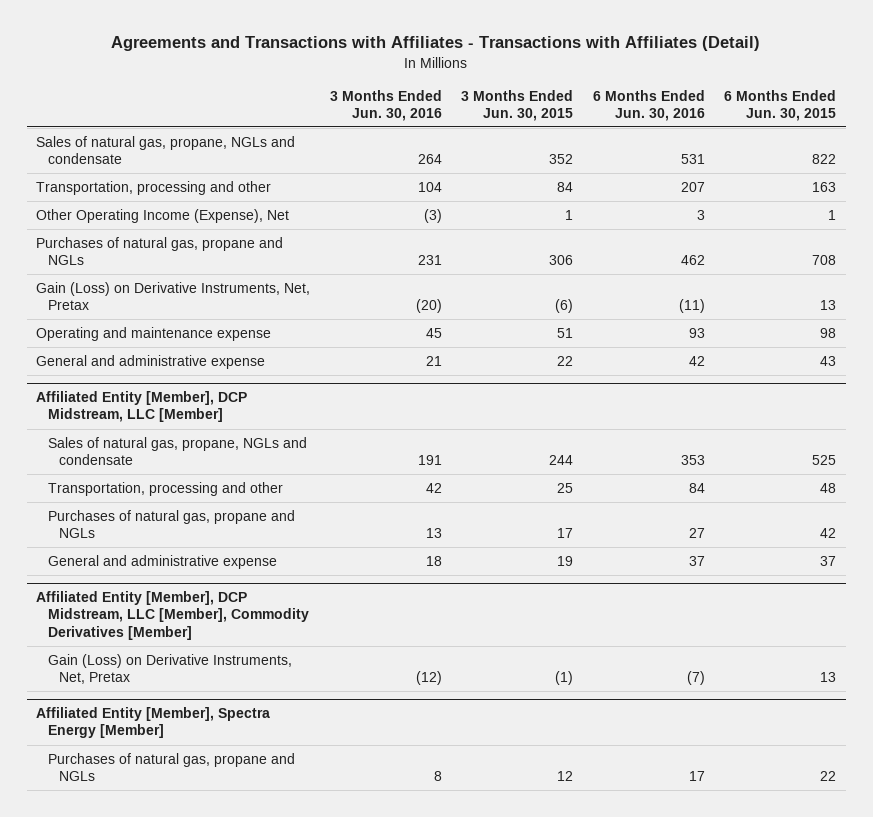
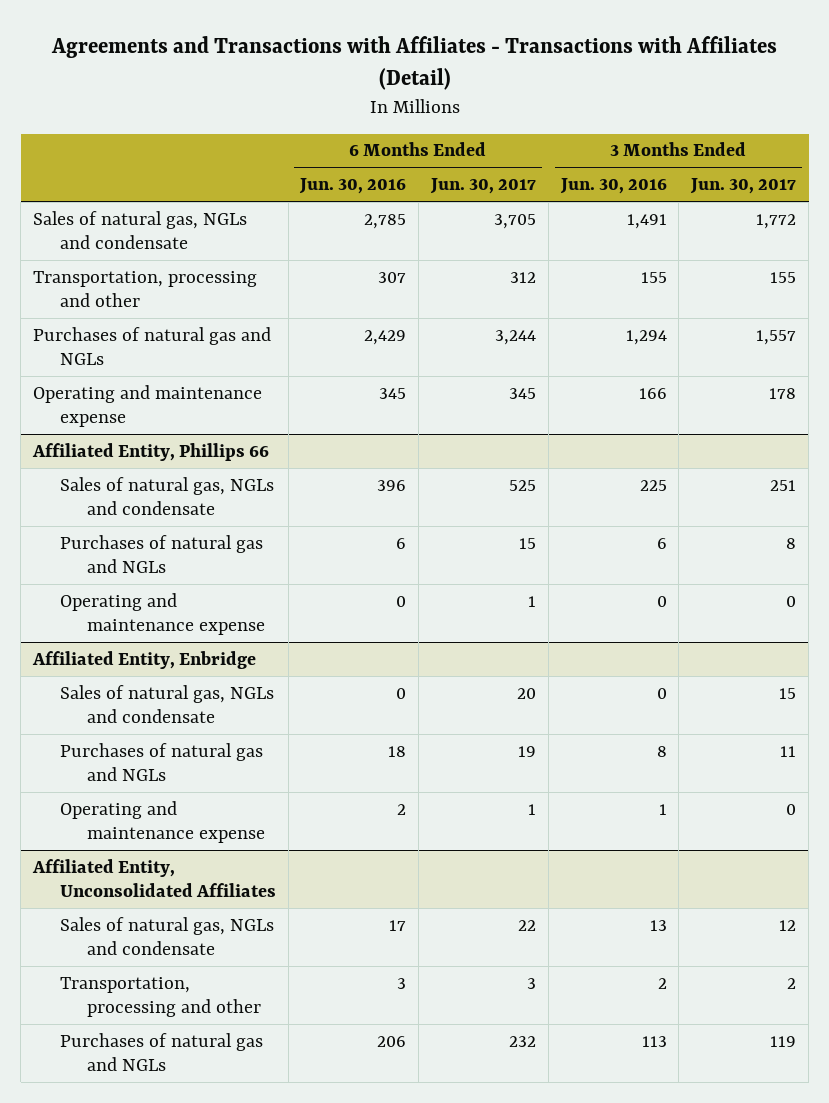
- | 3 Months Ended Jun. 30, 2016 | 3 Months Ended Jun. 30, 2015 | 6 Months Ended Jun. 30, 2016 | 6 Months Ended Jun. 30, 2015
+ | 6 Months Ended Jun. 30, 2016 | 6 Months Ended Jun. 30, 2017 | 3 Months Ended Jun. 30, 2016 | 3 Months Ended Jun. 30, 2017
- Sales of natural gas, propane, NGLs and condensate | 264 | 352 | 531 | 822
- Transportation, processing and other | 104 | 84 | 207 | 163
- Other Operating Income (Expense), Net | (3) | 1 | 3 | 1
- Purchases of natural gas, propane and NGLs | 231 | 306 | 462 | 708
- Gain (Loss) on Derivative Instruments, Net, Pretax | (20) | (6) | (11) | 13
- Operating and maintenance expense | 45 | 51 | 93 | 98
- General and administrative expense | 21 | 22 | 42 | 43
- Affiliated Entity [Member], DCP Midstream, LLC [Member]
- Sales of natural gas, propane, NGLs and condensate | 191 | 244 | 353 | 525
- Transportation, processing and other | 42 | 25 | 84 | 48
- Purchases of natural gas, propane and NGLs | 13 | 17 | 27 | 42
- General and administrative expense | 18 | 19 | 37 | 37
- Affiliated Entity [Member], DCP Midstream, LLC [Member], Commodity Derivatives [Member]
- Gain (Loss) on Derivative Instruments, Net, Pretax | (12) | (1) | (7) | 13
- Affiliated Entity [Member], Spectra Energy [Member]
- Purchases of natural gas, propane and NGLs | 8 | 12 | 17 | 22
+ Sales of natural gas, NGLs and condensate | 2,785 | 3,705 | 1,491 | 1,772
+ Transportation, processing and other | 307 | 312 | 155 | 155
+ Purchases of natural gas and NGLs | 2,429 | 3,244 | 1,294 | 1,557
+ Operating and maintenance expense | 345 | 345 | 166 | 178
+ Affiliated Entity, Phillips 66
+ Sales of natural gas, NGLs and condensate | 396 | 525 | 225 | 251
+ Purchases of natural gas and NGLs | 6 | 15 | 6 | 8
+ Operating and maintenance expense | 0 | 1 | 0 | 0
+ Affiliated Entity, Enbridge
+ Sales of natural gas, NGLs and condensate | 0 | 20 | 0 | 15
+ Purchases of natural gas and NGLs | 18 | 19 | 8 | 11
+ Operating and maintenance expense | 2 | 1 | 1 | 0
+ Affiliated Entity, Unconsolidated Affiliates
+ Sales of natural gas, NGLs and condensate | 17 | 22 | 13 | 12
+ Transportation, processing and other | 3 | 3 | 2 | 2
+ Purchases of natural gas and NGLs | 206 | 232 | 113 | 119

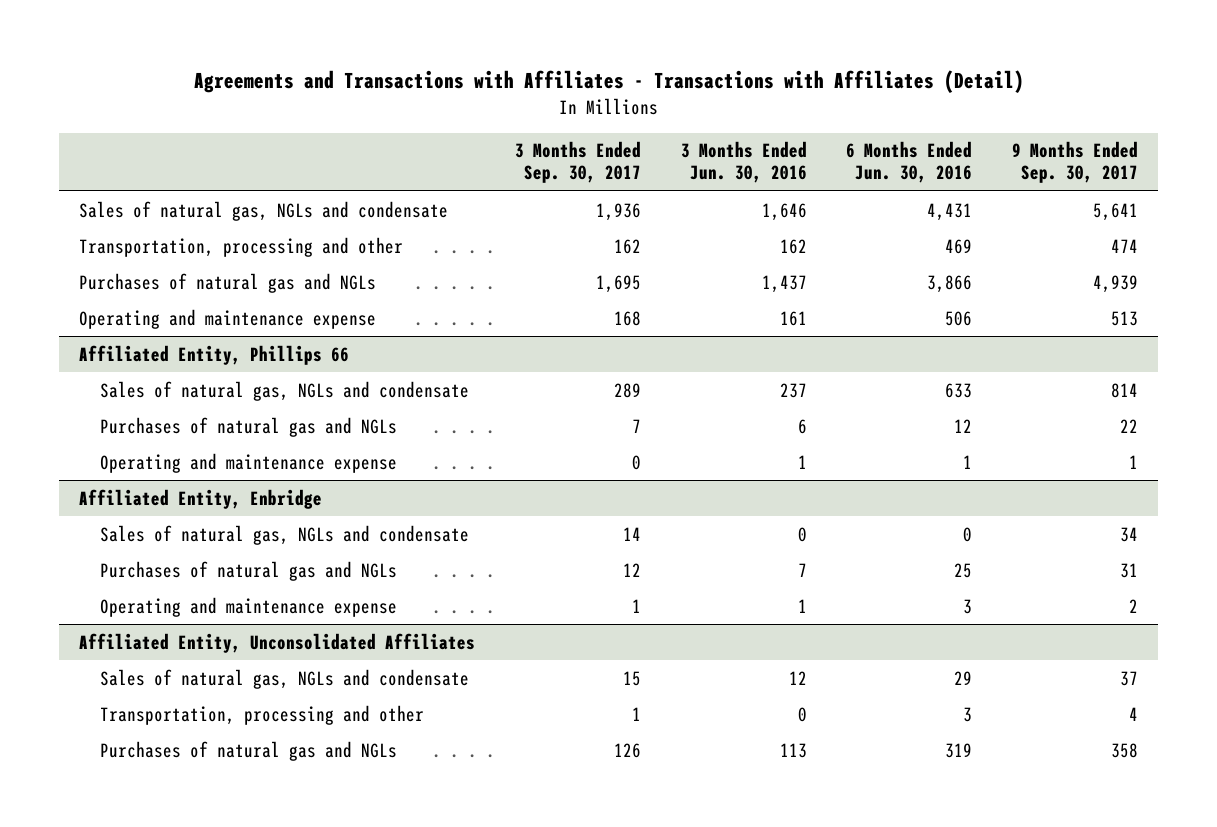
- | 6 Months Ended Jun. 30, 2016 | 6 Months Ended Jun. 30, 2017 | 3 Months Ended Jun. 30, 2016 | 3 Months Ended Jun. 30, 2017
+ | 3 Months Ended Sep. 30, 2017 | 3 Months Ended Jun. 30, 2016 | 6 Months Ended Jun. 30, 2016 | 9 Months Ended Sep. 30, 2017
- Sales of natural gas, NGLs and condensate | 2,785 | 3,705 | 1,491 | 1,772
- Transportation, processing and other | 307 | 312 | 155 | 155
- Purchases of natural gas and NGLs | 2,429 | 3,244 | 1,294 | 1,557
- Operating and maintenance expense | 345 | 345 | 166 | 178
+ Sales of natural gas, NGLs and condensate | 1,936 | 1,646 | 4,431 | 5,641
+ Transportation, processing and other | 162 | 162 | 469 | 474
+ Purchases of natural gas and NGLs | 1,695 | 1,437 | 3,866 | 4,939
+ Operating and maintenance expense | 168 | 161 | 506 | 513
@ Affiliated Entity, Phillips 66
- Sales of natural gas, NGLs and condensate | 396 | 525 | 225 | 251
- Purchases of natural gas and NGLs | 6 | 15 | 6 | 8
- Operating and maintenance expense | 0 | 1 | 0 | 0
+ Sales of natural gas, NGLs and condensate | 289 | 237 | 633 | 814
+ Purchases of natural gas and NGLs | 7 | 6 | 12 | 22
+ Operating and maintenance expense | 0 | 1 | 1 | 1
@ Affiliated Entity, Enbridge
- Purchases of natural gas and NGLs | 18 | 19 | 8 | 11
- Operating and maintenance expense | 2 | 1 | 1 | 0
+ Purchases of natural gas and NGLs | 12 | 7 | 25 | 31
+ Operating and maintenance expense | 1 | 1 | 3 | 2
@ Affiliated Entity, Unconsolidated Affiliates
- Sales of natural gas, NGLs and condensate | 17 | 22 | 13 | 12
- Transportation, processing and other | 3 | 3 | 2 | 2
- Purchases of natural gas and NGLs | 206 | 232 | 113 | 119
+ Sales of natural gas, NGLs and condensate | 15 | 12 | 29 | 37
+ Transportation, processing and other | 1 | 0 | 3 | 4
+ Purchases of natural gas and NGLs | 126 | 113 | 319 | 358

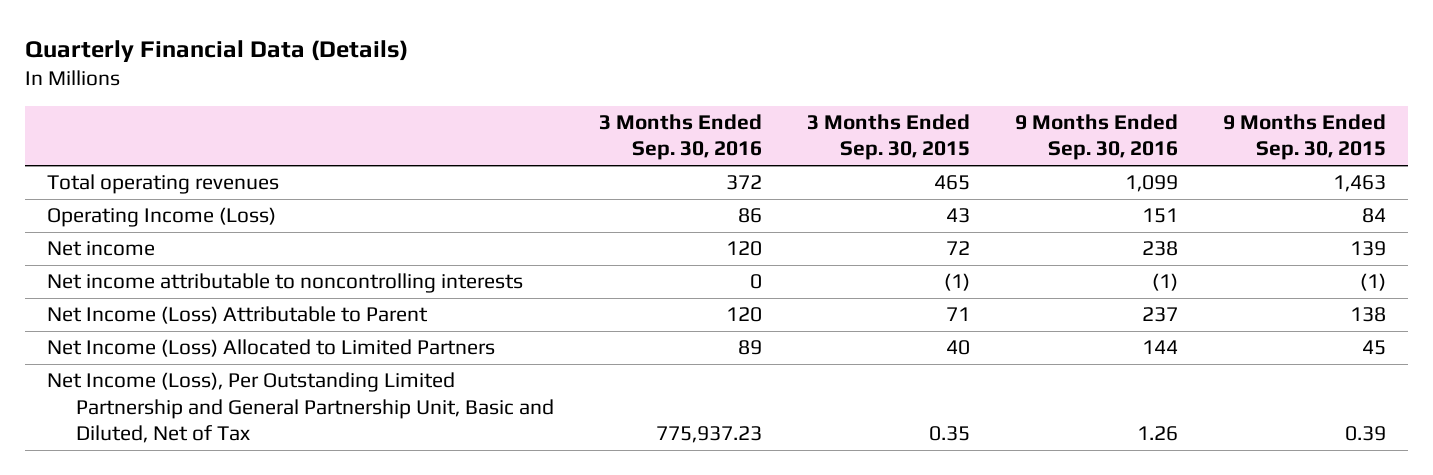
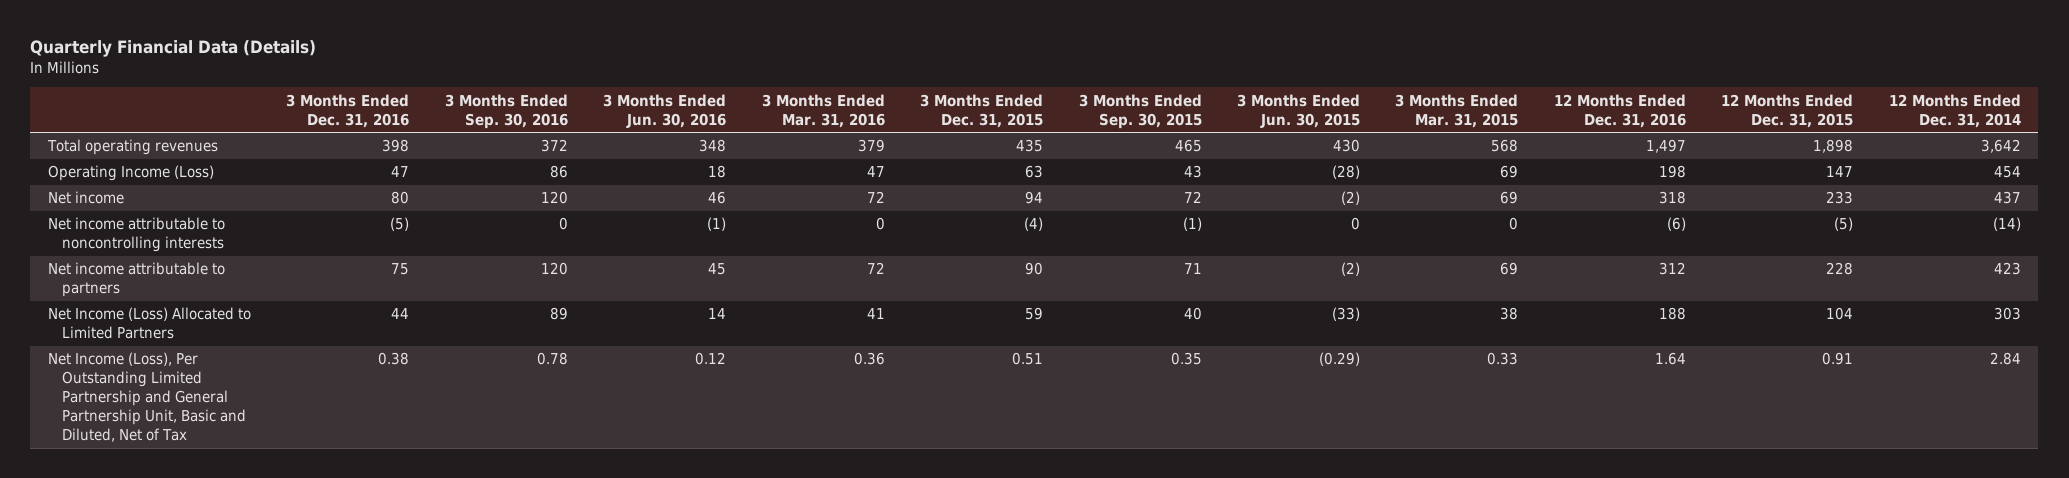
- | 3 Months Ended Sep. 30, 2016 | 3 Months Ended Sep. 30, 2015 | 9 Months Ended Sep. 30, 2016 | 9 Months Ended Sep. 30, 2015
+ | 3 Months Ended Dec. 31, 2016 | 3 Months Ended Sep. 30, 2016 | 3 Months Ended Jun. 30, 2016 | 3 Months Ended Mar. 31, 2016 | 3 Months Ended Dec. 31, 2015 | 3 Months Ended Sep. 30, 2015 | 3 Months Ended Jun. 30, 2015 | 3 Months Ended Mar. 31, 2015 | 12 Months Ended Dec. 31, 2016 | 12 Months Ended Dec. 31, 2015 | 12 Months Ended Dec. 31, 2014
- Net Income (Loss) Attributable to Parent | 120 | 71 | 237 | 138
+ Net income attributable to partners | 75 | 120 | 45 | 72 | 90 | 71 | (2) | 69 | 312 | 228 | 423
- Net Income (Loss), Per Outstanding Limited Partnership and General Partnership Unit, Basic and Diluted, Net of Tax | 775,937.23 | 0.35 | 1.26 | 0.39
+ Net Income (Loss), Per Outstanding Limited Partnership and General Partnership Unit, Basic and Diluted, Net of Tax | 0.38 | 0.78 | 0.12 | 0.36 | 0.51 | 0.35 | (0.29) | 0.33 | 1.64 | 0.91 | 2.84

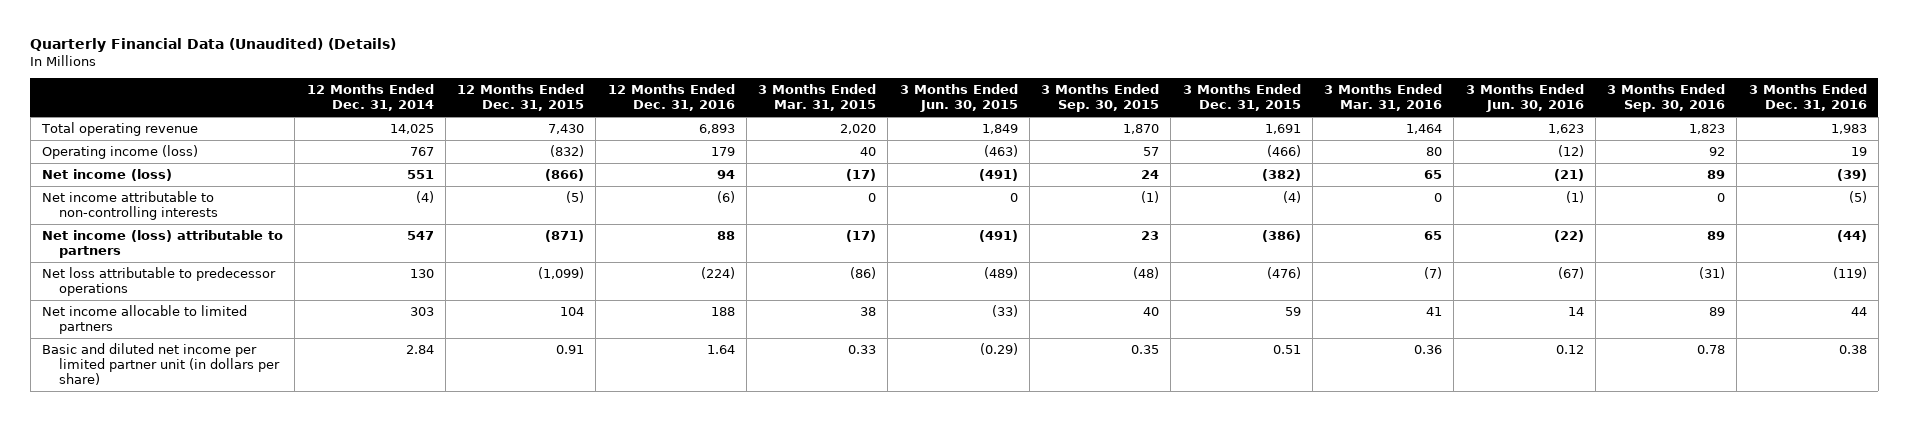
- Quarterly Financial Data (Details)
+ Quarterly Financial Data (Unaudited) (Details)
- | 3 Months Ended Dec. 31, 2016 | 3 Months Ended Sep. 30, 2016 | 3 Months Ended Jun. 30, 2016 | 3 Months Ended Mar. 31, 2016 | 3 Months Ended Dec. 31, 2015 | 3 Months Ended Sep. 30, 2015 | 3 Months Ended Jun. 30, 2015 | 3 Months Ended Mar. 31, 2015 | 12 Months Ended Dec. 31, 2016 | 12 Months Ended Dec. 31, 2015 | 12 Months Ended Dec. 31, 2014
+ | 12 Months Ended Dec. 31, 2014 | 12 Months Ended Dec. 31, 2015 | 12 Months Ended Dec. 31, 2016 | 3 Months Ended Mar. 31, 2015 | 3 Months Ended Jun. 30, 2015 | 3 Months Ended Sep. 30, 2015 | 3 Months Ended Dec. 31, 2015 | 3 Months Ended Mar. 31, 2016 | 3 Months Ended Jun. 30, 2016 | 3 Months Ended Sep. 30, 2016 | 3 Months Ended Dec. 31, 2016
- Total operating revenues | 398 | 372 | 348 | 379 | 435 | 465 | 430 | 568 | 1,497 | 1,898 | 3,642
- Operating Income (Loss) | 47 | 86 | 18 | 47 | 63 | 43 | (28) | 69 | 198 | 147 | 454
- Net income | 80 | 120 | 46 | 72 | 94 | 72 | (2) | 69 | 318 | 233 | 437
- Net income attributable to noncontrolling interests | (5) | 0 | (1) | 0 | (4) | (1) | 0 | 0 | (6) | (5) | (14)
- Net income attributable to partners | 75 | 120 | 45 | 72 | 90 | 71 | (2) | 69 | 312 | 228 | 423
- Net Income (Loss) Allocated to Limited Partners | 44 | 89 | 14 | 41 | 59 | 40 | (33) | 38 | 188 | 104 | 303
- Net Income (Loss), Per Outstanding Limited Partnership and General Partnership Unit, Basic and Diluted, Net of Tax | 0.38 | 0.78 | 0.12 | 0.36 | 0.51 | 0.35 | (0.29) | 0.33 | 1.64 | 0.91 | 2.84
+ Total operating revenue | 14,025 | 7,430 | 6,893 | 2,020 | 1,849 | 1,870 | 1,691 | 1,464 | 1,623 | 1,823 | 1,983
+ Operating income (loss) | 767 | (832) | 179 | 40 | (463) | 57 | (466) | 80 | (12) | 92 | 19
+ Net income (loss) | 551 | (866) | 94 | (17) | (491) | 24 | (382) | 65 | (21) | 89 | (39)
+ Net income attributable to non-controlling interests | (4) | (5) | (6) | 0 | 0 | (1) | (4) | 0 | (1) | 0 | (5)
+ Net income (loss) attributable to partners | 547 | (871) | 88 | (17) | (491) | 23 | (386) | 65 | (22) | 89 | (44)
+ Net loss attributable to predecessor operations | 130 | (1,099) | (224) | (86) | (489) | (48) | (476) | (7) | (67) | (31) | (119)
+ Net income allocable to limited partners | 303 | 104 | 188 | 38 | (33) | 40 | 59 | 41 | 14 | 89 | 44
+ Basic and diluted net income per limited partner unit (in dollars per share) | 2.84 | 0.91 | 1.64 | 0.33 | (0.29) | 0.35 | 0.51 | 0.36 | 0.12 | 0.78 | 0.38

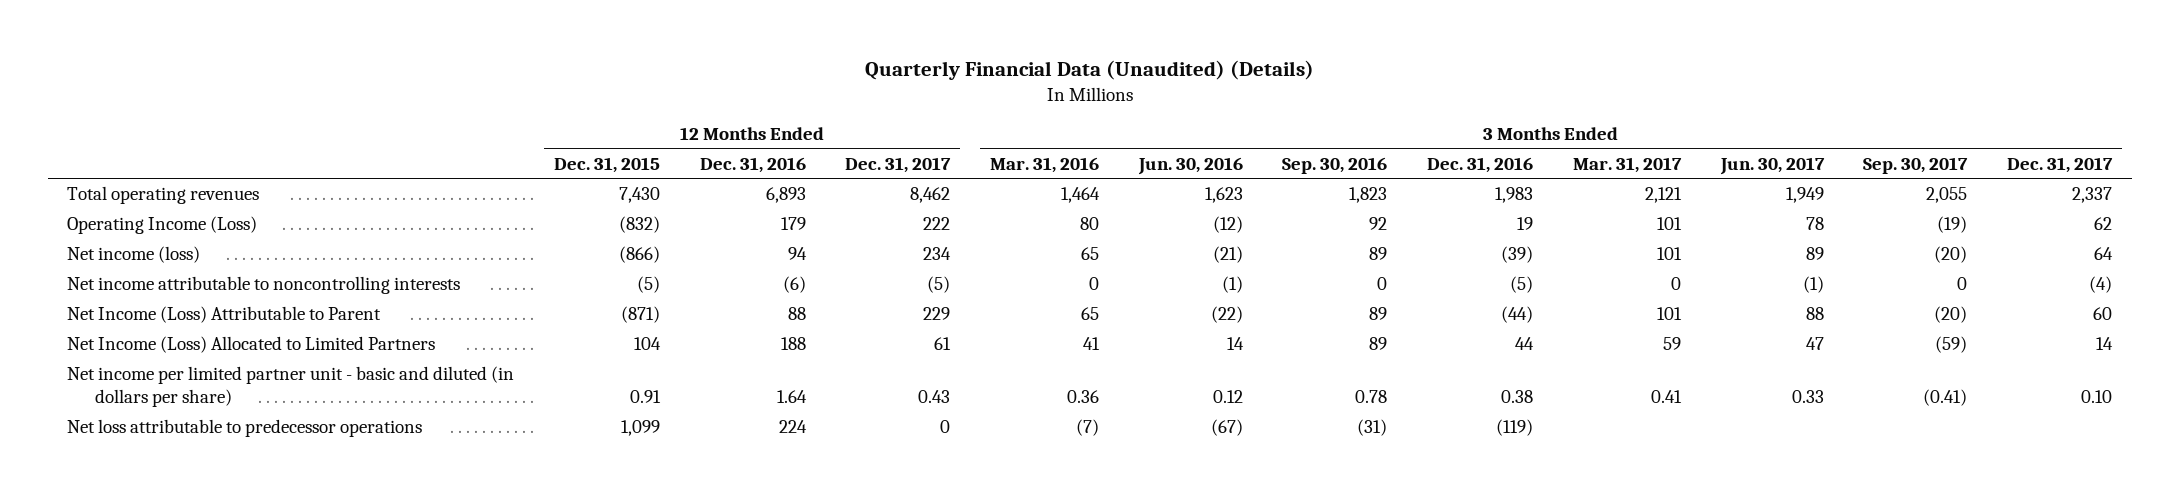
- | 12 Months Ended Dec. 31, 2014 | 12 Months Ended Dec. 31, 2015 | 12 Months Ended Dec. 31, 2016 | 3 Months Ended Mar. 31, 2015 | 3 Months Ended Jun. 30, 2015 | 3 Months Ended Sep. 30, 2015 | 3 Months Ended Dec. 31, 2015 | 3 Months Ended Mar. 31, 2016 | 3 Months Ended Jun. 30, 2016 | 3 Months Ended Sep. 30, 2016 | 3 Months Ended Dec. 31, 2016
+ | 12 Months Ended Dec. 31, 2015 | 12 Months Ended Dec. 31, 2016 | 12 Months Ended Dec. 31, 2017 | 3 Months Ended Mar. 31, 2016 | 3 Months Ended Jun. 30, 2016 | 3 Months Ended Sep. 30, 2016 | 3 Months Ended Dec. 31, 2016 | 3 Months Ended Mar. 31, 2017 | 3 Months Ended Jun. 30, 2017 | 3 Months Ended Sep. 30, 2017 | 3 Months Ended Dec. 31, 2017
- Total operating revenue | 14,025 | 7,430 | 6,893 | 2,020 | 1,849 | 1,870 | 1,691 | 1,464 | 1,623 | 1,823 | 1,983
- Operating income (loss) | 767 | (832) | 179 | 40 | (463) | 57 | (466) | 80 | (12) | 92 | 19
+ Total operating revenues | 7,430 | 6,893 | 8,462 | 1,464 | 1,623 | 1,823 | 1,983 | 2,121 | 1,949 | 2,055 | 2,337
+ Operating Income (Loss) | (832) | 179 | 222 | 80 | (12) | 92 | 19 | 101 | 78 | (19) | 62
- Net income attributable to non-controlling interests | (4) | (5) | (6) | 0 | 0 | (1) | (4) | 0 | (1) | 0 | (5)
- Net income (loss) attributable to partners | 547 | (871) | 88 | (17) | (491) | 23 | (386) | 65 | (22) | 89 | (44)
- Net loss attributable to predecessor operations | 130 | (1,099) | (224) | (86) | (489) | (48) | (476) | (7) | (67) | (31) | (119)
- Net income allocable to limited partners | 303 | 104 | 188 | 38 | (33) | 40 | 59 | 41 | 14 | 89 | 44
- Basic and diluted net income per limited partner unit (in dollars per share) | 2.84 | 0.91 | 1.64 | 0.33 | (0.29) | 0.35 | 0.51 | 0.36 | 0.12 | 0.78 | 0.38
+ Net income attributable to noncontrolling interests | (5) | (6) | (5) | 0 | (1) | 0 | (5) | 0 | (1) | 0 | (4)
+ Net Income (Loss) Attributable to Parent | (871) | 88 | 229 | 65 | (22) | 89 | (44) | 101 | 88 | (20) | 60
+ Net Income (Loss) Allocated to Limited Partners | 104 | 188 | 61 | 41 | 14 | 89 | 44 | 59 | 47 | (59) | 14
+ Net income per limited partner unit - basic and diluted (in dollars per share) | 0.91 | 1.64 | 0.43 | 0.36 | 0.12 | 0.78 | 0.38 | 0.41 | 0.33 | (0.41) | 0.10
+ Net loss attributable to predecessor operations | 1,099 | 224 | 0 | (7) | (67) | (31) | (119) | | | |

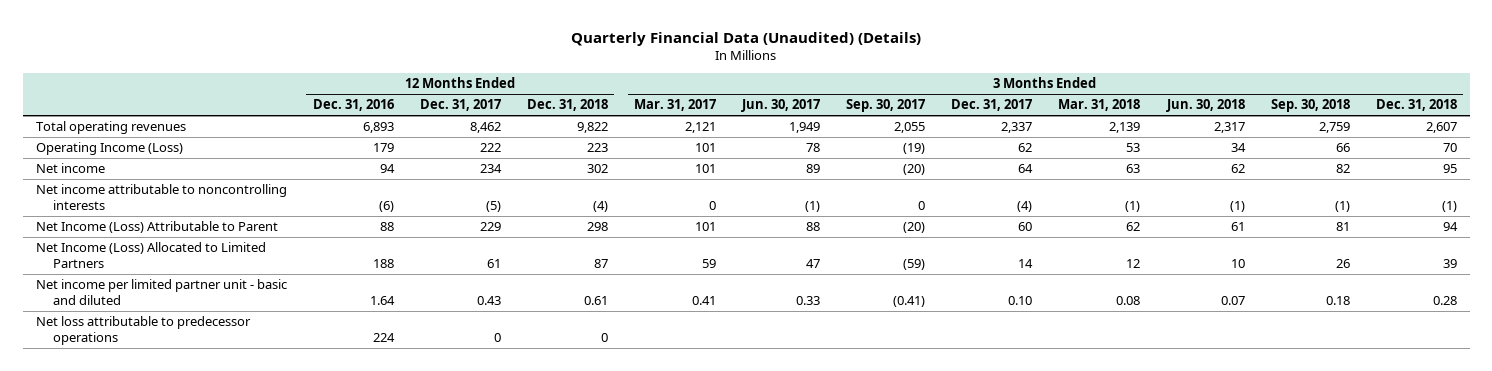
- | 12 Months Ended Dec. 31, 2015 | 12 Months Ended Dec. 31, 2016 | 12 Months Ended Dec. 31, 2017 | 3 Months Ended Mar. 31, 2016 | 3 Months Ended Jun. 30, 2016 | 3 Months Ended Sep. 30, 2016 | 3 Months Ended Dec. 31, 2016 | 3 Months Ended Mar. 31, 2017 | 3 Months Ended Jun. 30, 2017 | 3 Months Ended Sep. 30, 2017 | 3 Months Ended Dec. 31, 2017
+ | 12 Months Ended Dec. 31, 2016 | 12 Months Ended Dec. 31, 2017 | 12 Months Ended Dec. 31, 2018 | 3 Months Ended Mar. 31, 2017 | 3 Months Ended Jun. 30, 2017 | 3 Months Ended Sep. 30, 2017 | 3 Months Ended Dec. 31, 2017 | 3 Months Ended Mar. 31, 2018 | 3 Months Ended Jun. 30, 2018 | 3 Months Ended Sep. 30, 2018 | 3 Months Ended Dec. 31, 2018
- Net income (loss) | (866) | 94 | 234 | 65 | (21) | 89 | (39) | 101 | 89 | (20) | 64
+ Net income | 94 | 234 | 302 | 101 | 89 | (20) | 64 | 63 | 62 | 82 | 95
- Net income per limited partner unit - basic and diluted (in dollars per share) | 0.91 | 1.64 | 0.43 | 0.36 | 0.12 | 0.78 | 0.38 | 0.41 | 0.33 | (0.41) | 0.10
+ Net income per limited partner unit - basic and diluted | 1.64 | 0.43 | 0.61 | 0.41 | 0.33 | (0.41) | 0.10 | 0.08 | 0.07 | 0.18 | 0.28

